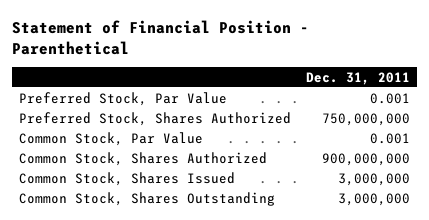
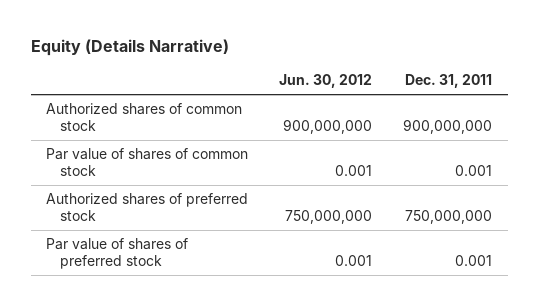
- Statement of Financial Position - Parenthetical
+ Equity (Details Narrative)
- | Dec. 31, 2011
+ | Jun. 30, 2012 | Dec. 31, 2011
- Preferred Stock, Par Value | 0.001
- Preferred Stock, Shares Authorized | 750,000,000
- Common Stock, Par Value | 0.001
- Common Stock, Shares Authorized | 900,000,000
- Common Stock, Shares Issued | 3,000,000
- Common Stock, Shares Outstanding | 3,000,000
+ Authorized shares of common stock | 900,000,000 | 900,000,000
+ Par value of shares of common stock | 0.001 | 0.001
+ Authorized shares of preferred stock | 750,000,000 | 750,000,000
+ Par value of shares of preferred stock | 0.001 | 0.001

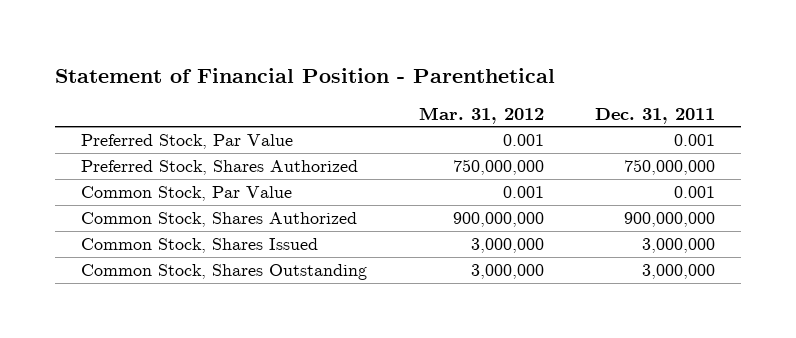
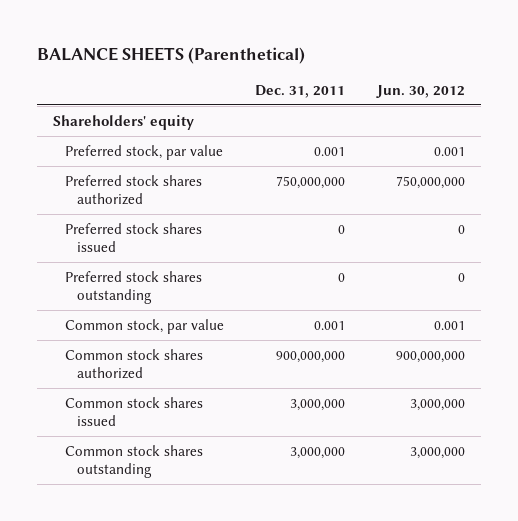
- Statement of Financial Position - Parenthetical
+ BALANCE SHEETS (Parenthetical)
- | Mar. 31, 2012 | Dec. 31, 2011
+ | Dec. 31, 2011 | Jun. 30, 2012
- Preferred Stock, Par Value | 0.001 | 0.001
- Preferred Stock, Shares Authorized | 750,000,000 | 750,000,000
- Common Stock, Par Value | 0.001 | 0.001
- Common Stock, Shares Authorized | 900,000,000 | 900,000,000
- Common Stock, Shares Issued | 3,000,000 | 3,000,000
- Common Stock, Shares Outstanding | 3,000,000 | 3,000,000
+ Shareholders' equity
+ Preferred stock, par value | 0.001 | 0.001
+ Preferred stock shares authorized | 750,000,000 | 750,000,000
+ Preferred stock shares issued | 0 | 0
+ Preferred stock shares outstanding | 0 | 0
+ Common stock, par value | 0.001 | 0.001
+ Common stock shares authorized | 900,000,000 | 900,000,000
+ Common stock shares issued | 3,000,000 | 3,000,000
+ Common stock shares outstanding | 3,000,000 | 3,000,000

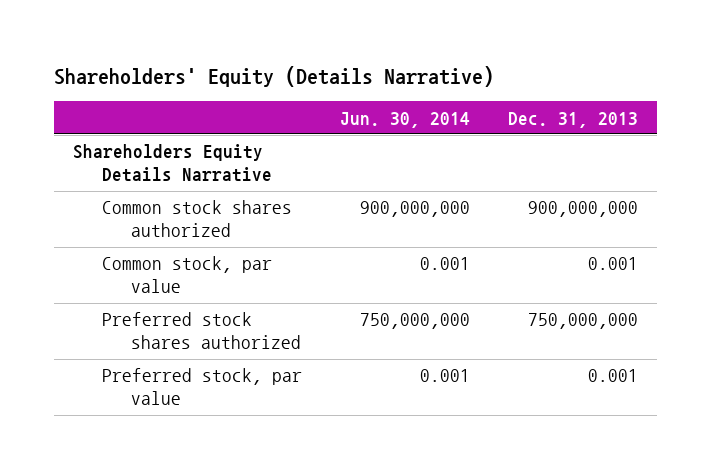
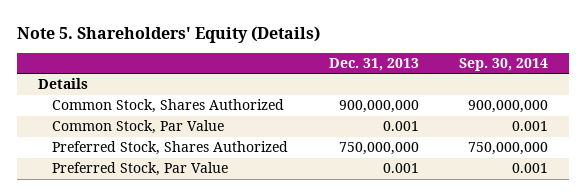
- Shareholders' Equity (Details Narrative)
+ Note 5. Shareholders' Equity (Details)
- | Jun. 30, 2014 | Dec. 31, 2013
+ | Dec. 31, 2013 | Sep. 30, 2014
- Shareholders Equity Details Narrative
- Common stock shares authorized | 900,000,000 | 900,000,000
- Common stock, par value | 0.001 | 0.001
- Preferred stock shares authorized | 750,000,000 | 750,000,000
- Preferred stock, par value | 0.001 | 0.001
+ Details
+ Common Stock, Shares Authorized | 900,000,000 | 900,000,000
+ Common Stock, Par Value | 0.001 | 0.001
+ Preferred Stock, Shares Authorized | 750,000,000 | 750,000,000
+ Preferred Stock, Par Value | 0.001 | 0.001

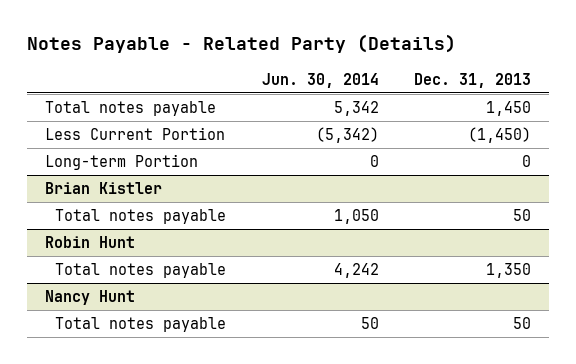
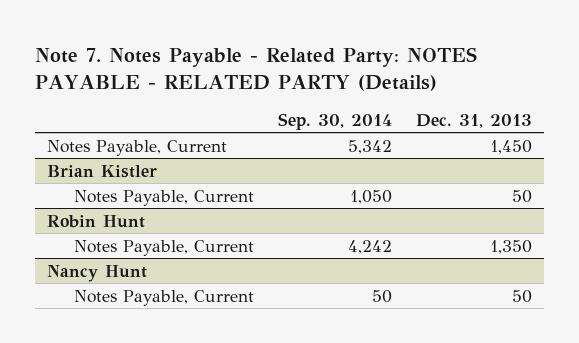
- Notes Payable - Related Party (Details)
+ Note 7. Notes Payable - Related Party: NOTES PAYABLE - RELATED PARTY (Details)
- | Jun. 30, 2014 | Dec. 31, 2013
+ | Sep. 30, 2014 | Dec. 31, 2013
- Total notes payable | 5,342 | 1,450
- Less Current Portion | (5,342) | (1,450)
- Long-term Portion | 0 | 0
+ Notes Payable, Current | 5,342 | 1,450
@ Brian Kistler
- Total notes payable | 1,050 | 50
+ Notes Payable, Current | 1,050 | 50
@ Robin Hunt
- Total notes payable | 4,242 | 1,350
+ Notes Payable, Current | 4,242 | 1,350
@ Nancy Hunt
- Total notes payable | 50 | 50
+ Notes Payable, Current | 50 | 50

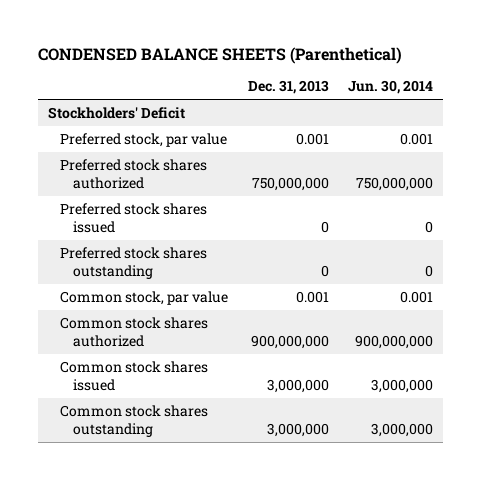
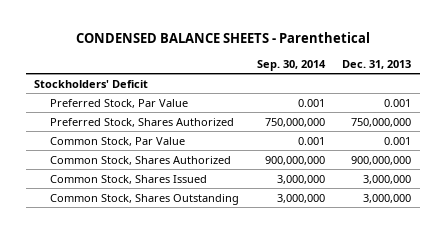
- CONDENSED BALANCE SHEETS (Parenthetical)
+ CONDENSED BALANCE SHEETS - Parenthetical
- | Dec. 31, 2013 | Jun. 30, 2014
+ | Sep. 30, 2014 | Dec. 31, 2013
- Preferred stock, par value | 0.001 | 0.001
- Preferred stock shares authorized | 750,000,000 | 750,000,000
- Preferred stock shares issued | 0 | 0
- Preferred stock shares outstanding | 0 | 0
- Common stock, par value | 0.001 | 0.001
- Common stock shares authorized | 900,000,000 | 900,000,000
- Common stock shares issued | 3,000,000 | 3,000,000
- Common stock shares outstanding | 3,000,000 | 3,000,000
+ Preferred Stock, Par Value | 0.001 | 0.001
+ Preferred Stock, Shares Authorized | 750,000,000 | 750,000,000
+ Common Stock, Par Value | 0.001 | 0.001
+ Common Stock, Shares Authorized | 900,000,000 | 900,000,000
+ Common Stock, Shares Issued | 3,000,000 | 3,000,000
+ Common Stock, Shares Outstanding | 3,000,000 | 3,000,000

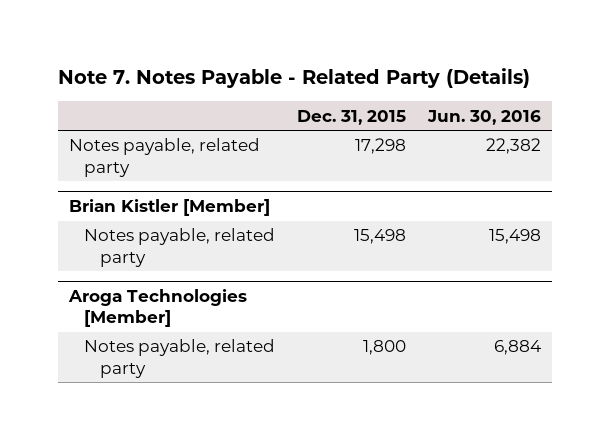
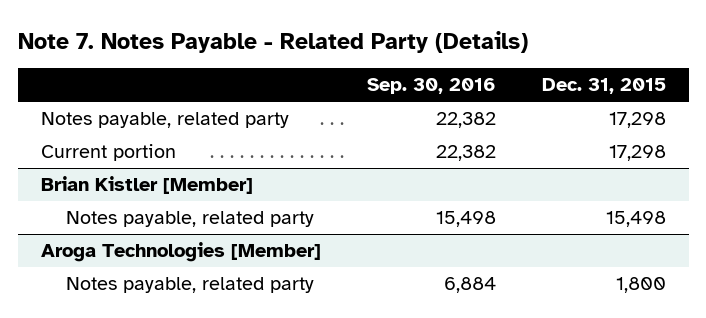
- | Dec. 31, 2015 | Jun. 30, 2016
+ | Sep. 30, 2016 | Dec. 31, 2015
+ Current portion | 22,382 | 17,298

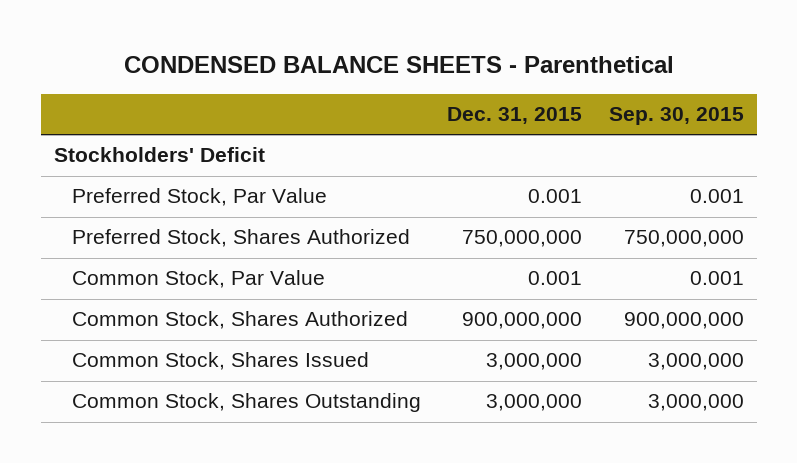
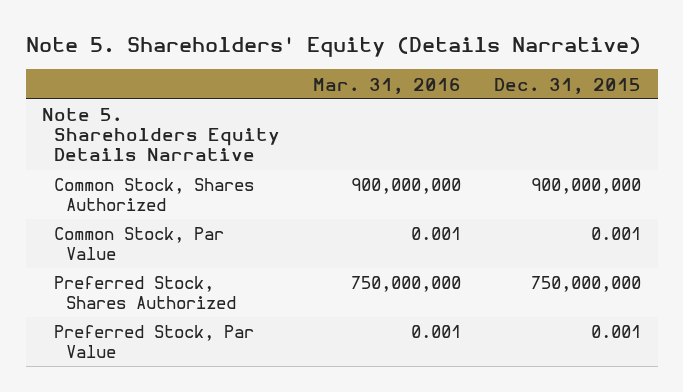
- CONDENSED BALANCE SHEETS - Parenthetical
+ Note 5. Shareholders' Equity (Details Narrative)
- | Dec. 31, 2015 | Sep. 30, 2015
+ | Mar. 31, 2016 | Dec. 31, 2015
- Stockholders' Deficit
+ Note 5. Shareholders Equity Details Narrative
- Common Stock, Shares Issued | 3,000,000 | 3,000,000
- Common Stock, Shares Outstanding | 3,000,000 | 3,000,000
moved down: Common Stock, Par Value | 0.001 | 0.001
moved down: Preferred Stock, Shares Authorized | 750,000,000 | 750,000,000
moved down: Preferred Stock, Par Value | 0.001 | 0.001

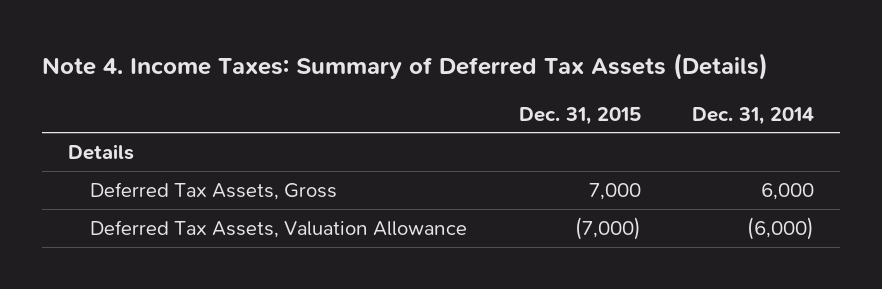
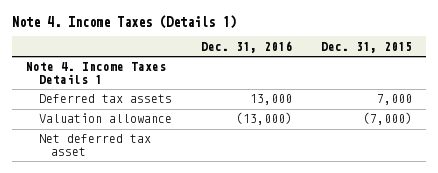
- Note 4. Income Taxes: Summary of Deferred Tax Assets (Details)
+ Note 4. Income Taxes (Details 1)
- | Dec. 31, 2015 | Dec. 31, 2014
+ | Dec. 31, 2016 | Dec. 31, 2015
- Details
- Deferred Tax Assets, Gross | 7,000 | 6,000
- Deferred Tax Assets, Valuation Allowance | (7,000) | (6,000)
+ Note 4. Income Taxes Details 1
+ Deferred tax assets | 13,000 | 7,000
+ Valuation allowance | (13,000) | (7,000)
+ Net deferred tax asset

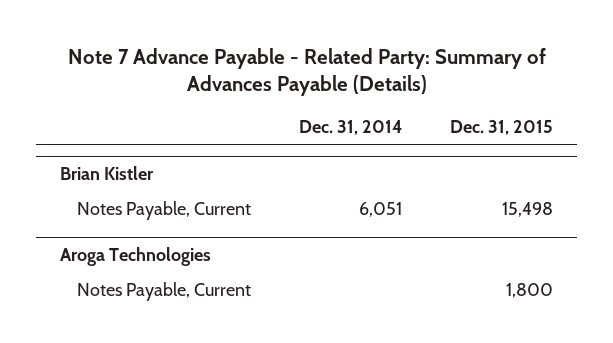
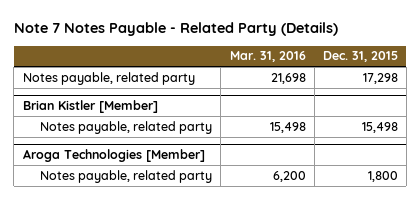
- Note 7 Advance Payable - Related Party: Summary of Advances Payable (Details)
+ Note 7 Notes Payable - Related Party (Details)
- | Dec. 31, 2014 | Dec. 31, 2015
+ | Mar. 31, 2016 | Dec. 31, 2015
- Brian Kistler
- Notes Payable, Current | 6,051 | 15,498
- Aroga Technologies
- Notes Payable, Current | | 1,800
+ Notes payable, related party | 21,698 | 17,298
+ Brian Kistler [Member]
+ Notes payable, related party | 15,498 | 15,498
+ Aroga Technologies [Member]
+ Notes payable, related party | 6,200 | 1,800

